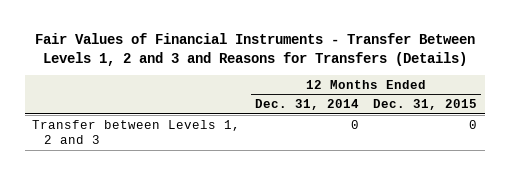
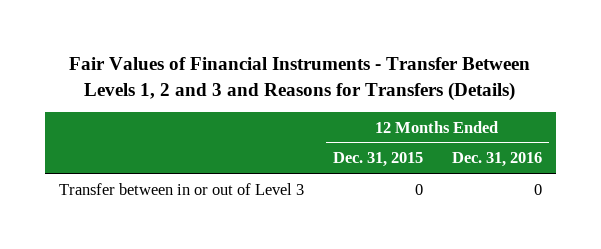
- | 12 Months Ended Dec. 31, 2014 | 12 Months Ended Dec. 31, 2015
+ | 12 Months Ended Dec. 31, 2015 | 12 Months Ended Dec. 31, 2016
- Transfer between Levels 1, 2 and 3 | 0 | 0
+ Transfer between in or out of Level 3 | 0 | 0

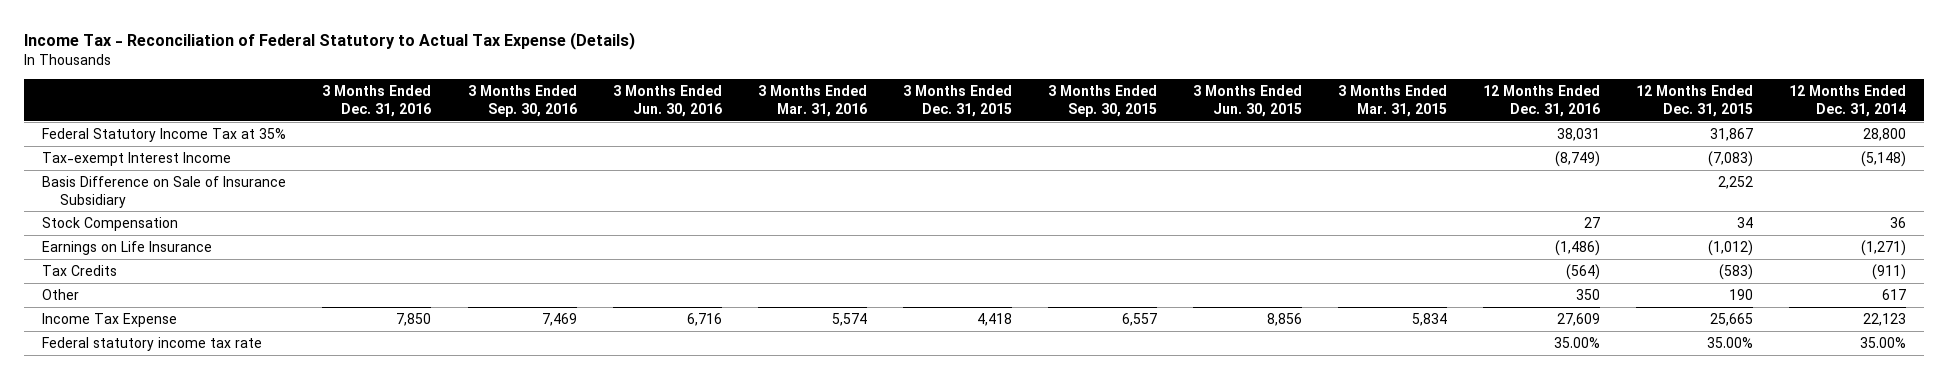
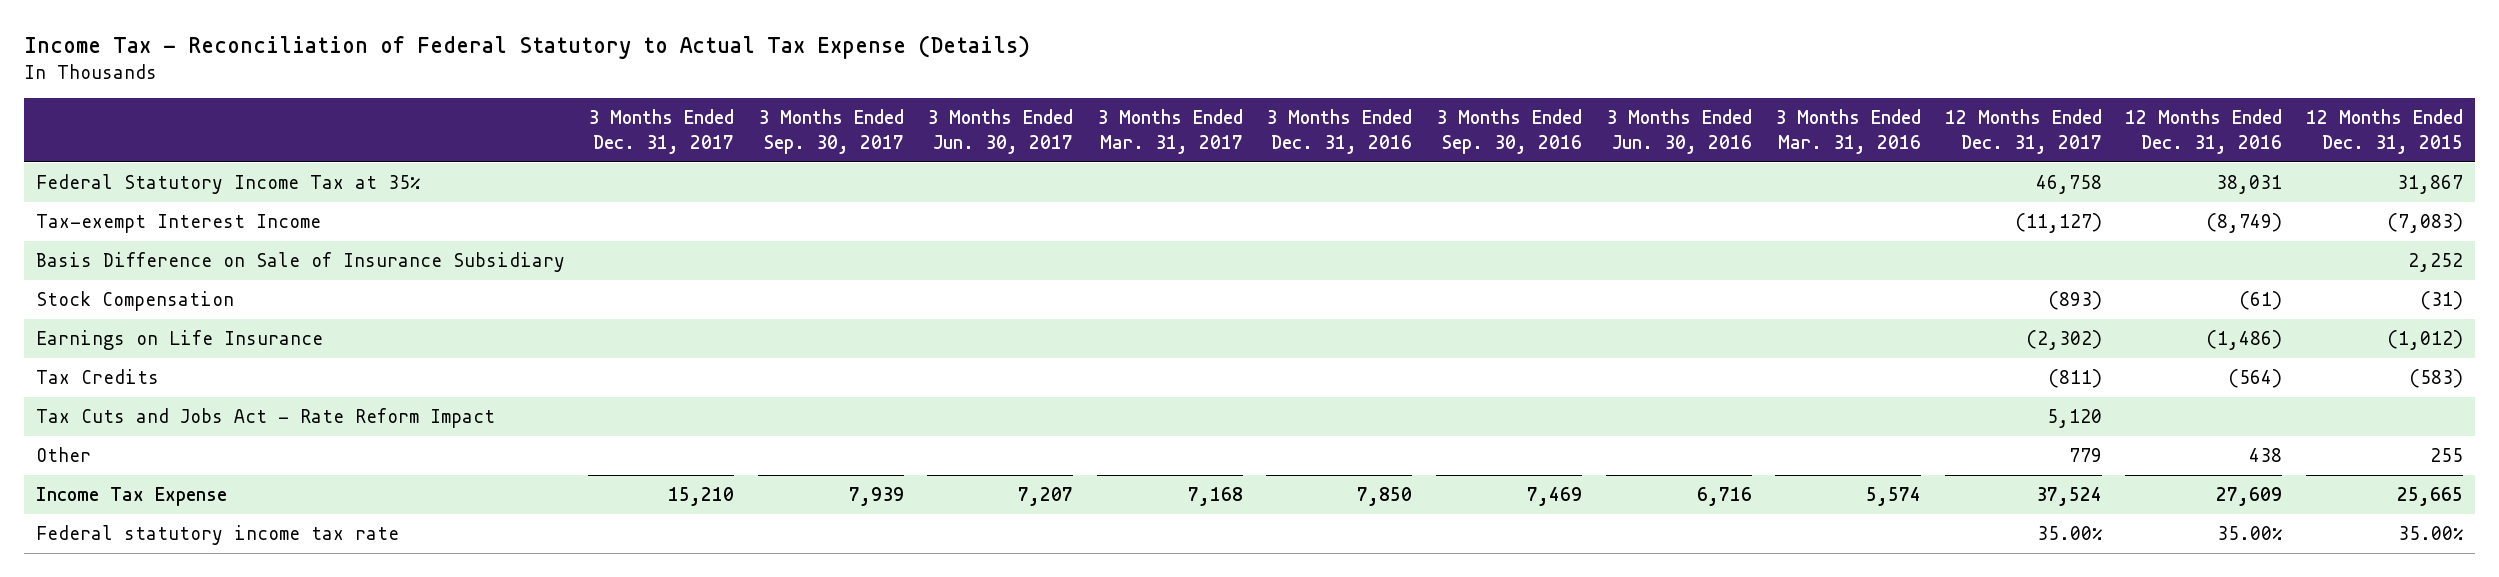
- | 3 Months Ended Dec. 31, 2016 | 3 Months Ended Sep. 30, 2016 | 3 Months Ended Jun. 30, 2016 | 3 Months Ended Mar. 31, 2016 | 3 Months Ended Dec. 31, 2015 | 3 Months Ended Sep. 30, 2015 | 3 Months Ended Jun. 30, 2015 | 3 Months Ended Mar. 31, 2015 | 12 Months Ended Dec. 31, 2016 | 12 Months Ended Dec. 31, 2015 | 12 Months Ended Dec. 31, 2014
+ | 3 Months Ended Dec. 31, 2017 | 3 Months Ended Sep. 30, 2017 | 3 Months Ended Jun. 30, 2017 | 3 Months Ended Mar. 31, 2017 | 3 Months Ended Dec. 31, 2016 | 3 Months Ended Sep. 30, 2016 | 3 Months Ended Jun. 30, 2016 | 3 Months Ended Mar. 31, 2016 | 12 Months Ended Dec. 31, 2017 | 12 Months Ended Dec. 31, 2016 | 12 Months Ended Dec. 31, 2015
- Stock Compensation | | | | | | | | | 27 | 34 | 36
+ Stock Compensation | | | | | | | | | (893) | (61) | (31)
- Other | | | | | | | | | 350 | 190 | 617
+ Tax Cuts and Jobs Act - Rate Reform Impact | | | | | | | | | 5,120 | |
+ Other | | | | | | | | | 779 | 438 | 255

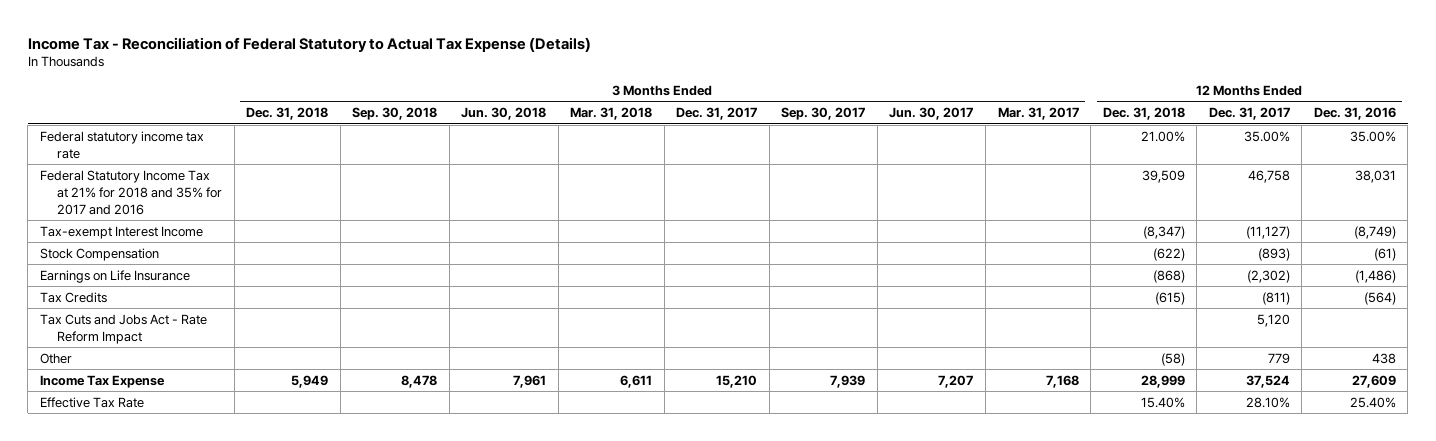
- | 3 Months Ended Dec. 31, 2017 | 3 Months Ended Sep. 30, 2017 | 3 Months Ended Jun. 30, 2017 | 3 Months Ended Mar. 31, 2017 | 3 Months Ended Dec. 31, 2016 | 3 Months Ended Sep. 30, 2016 | 3 Months Ended Jun. 30, 2016 | 3 Months Ended Mar. 31, 2016 | 12 Months Ended Dec. 31, 2017 | 12 Months Ended Dec. 31, 2016 | 12 Months Ended Dec. 31, 2015
+ | 3 Months Ended Dec. 31, 2018 | 3 Months Ended Sep. 30, 2018 | 3 Months Ended Jun. 30, 2018 | 3 Months Ended Mar. 31, 2018 | 3 Months Ended Dec. 31, 2017 | 3 Months Ended Sep. 30, 2017 | 3 Months Ended Jun. 30, 2017 | 3 Months Ended Mar. 31, 2017 | 12 Months Ended Dec. 31, 2018 | 12 Months Ended Dec. 31, 2017 | 12 Months Ended Dec. 31, 2016
- Federal Statutory Income Tax at 35% | | | | | | | | | 46,758 | 38,031 | 31,867
moved up: Federal statutory income tax rate | | | | | | | | | 21.00% | 35.00% | 35.00%
+ Federal Statutory Income Tax at 21% for 2018 and 35% for 2017 and 2016 | | | | | | | | | 39,509 | 46,758 | 38,031
- Basis Difference on Sale of Insurance Subsidiary | | | | | | | | | | | 2,252
+ Effective Tax Rate | | | | | | | | | 15.40% | 28.10% | 25.40%

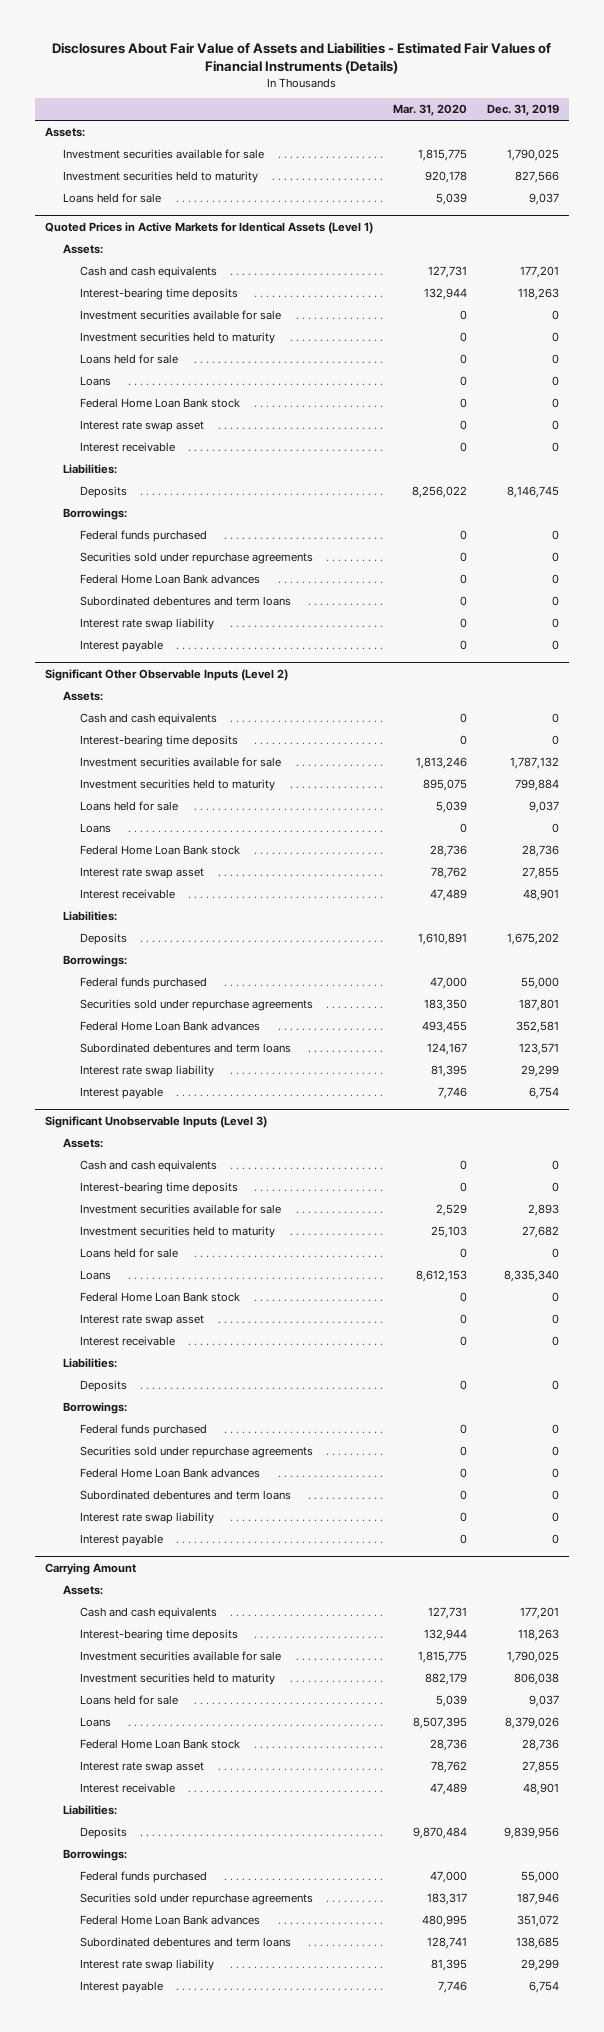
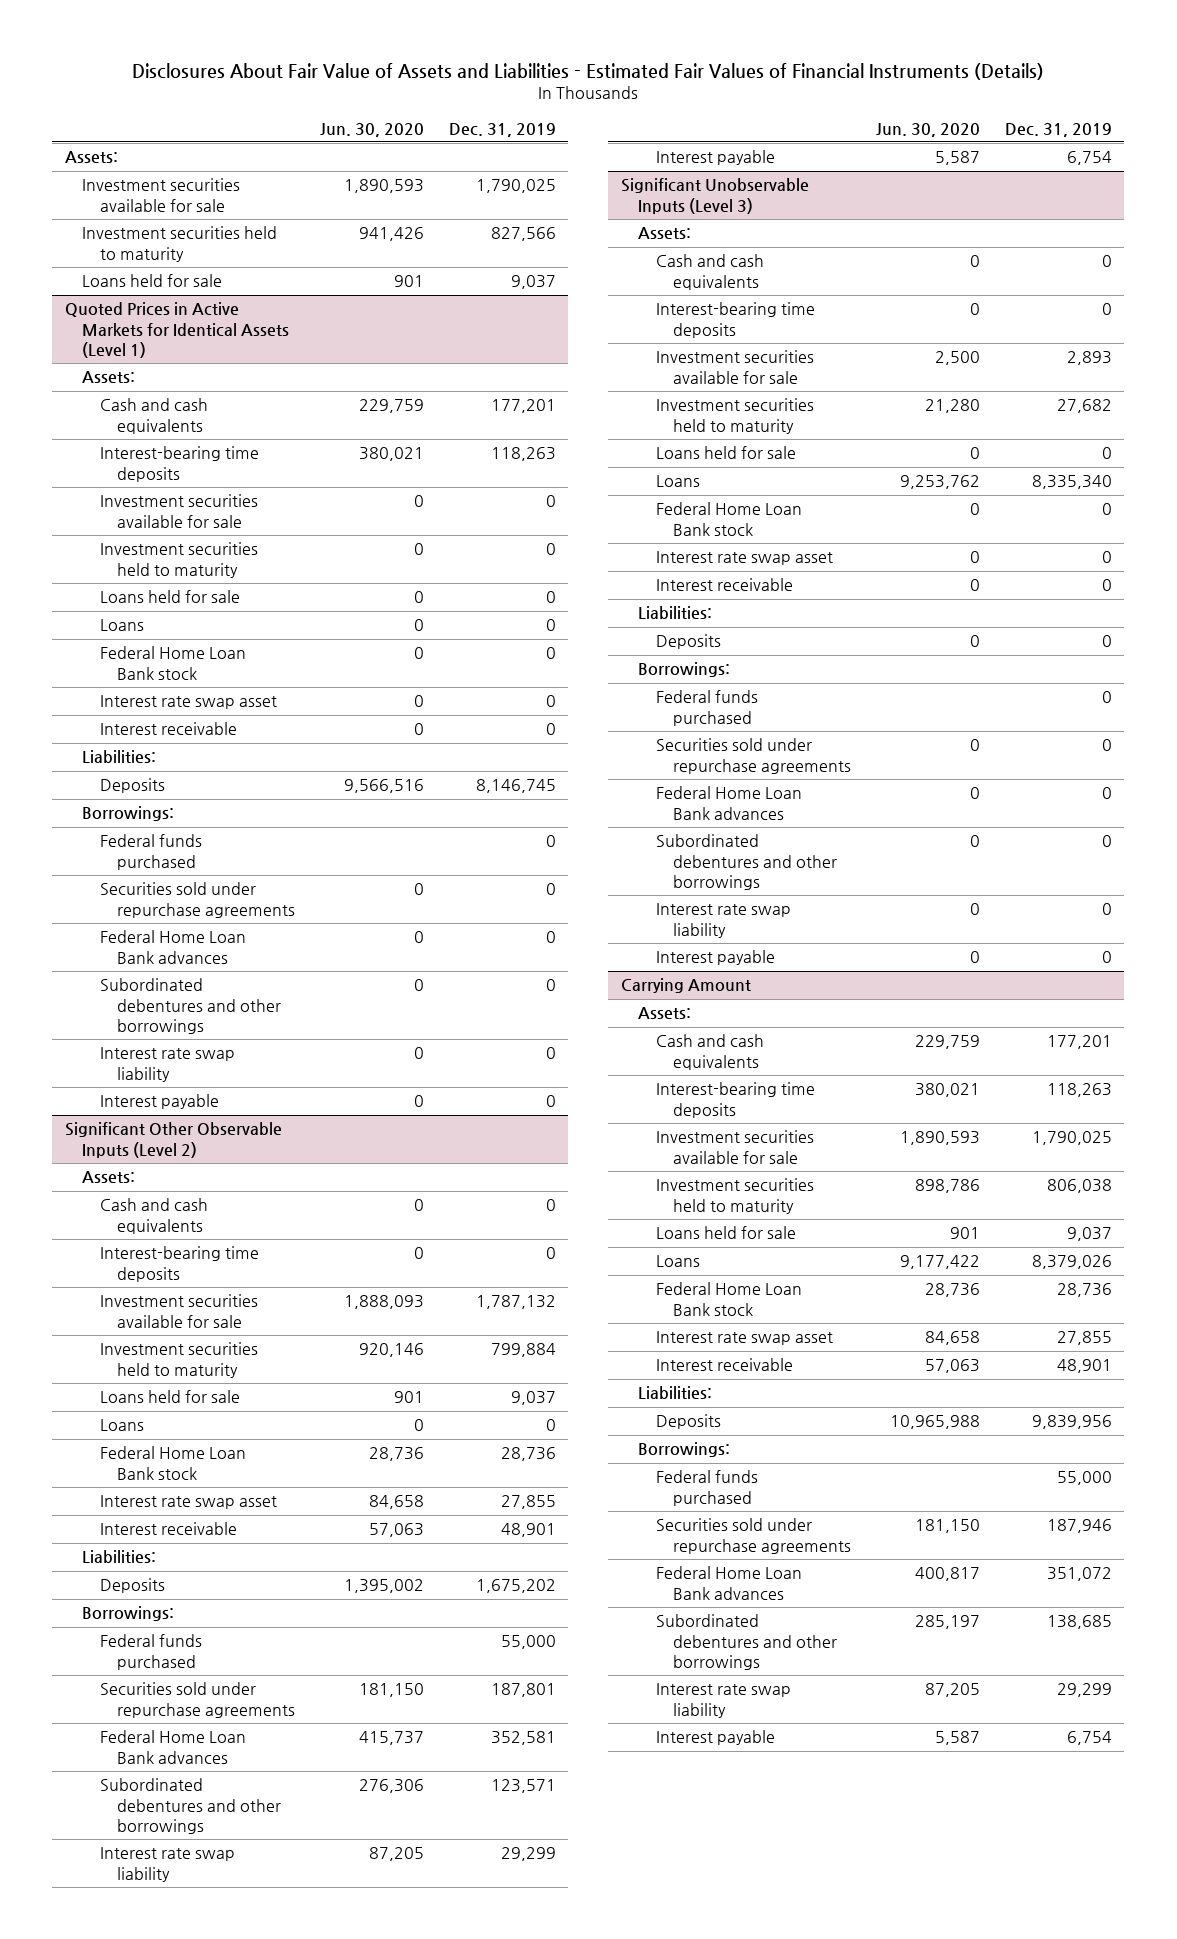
- | Mar. 31, 2020 | Dec. 31, 2019
+ | Jun. 30, 2020 | Dec. 31, 2019
@ Quoted Prices in Active Markets for Identical Assets (Level 1)
- Subordinated debentures and term loans | 0 | 0
+ Subordinated debentures and other borrowings | 0 | 0
@ Significant Other Observable Inputs (Level 2)
- Subordinated debentures and term loans | 124,167 | 123,571
+ Subordinated debentures and other borrowings | 276,306 | 123,571
@ Significant Unobservable Inputs (Level 3)
- Subordinated debentures and term loans | 0 | 0
+ Subordinated debentures and other borrowings | 0 | 0
@ Carrying Amount
- Subordinated debentures and term loans | 128,741 | 138,685
+ Subordinated debentures and other borrowings | 285,197 | 138,685

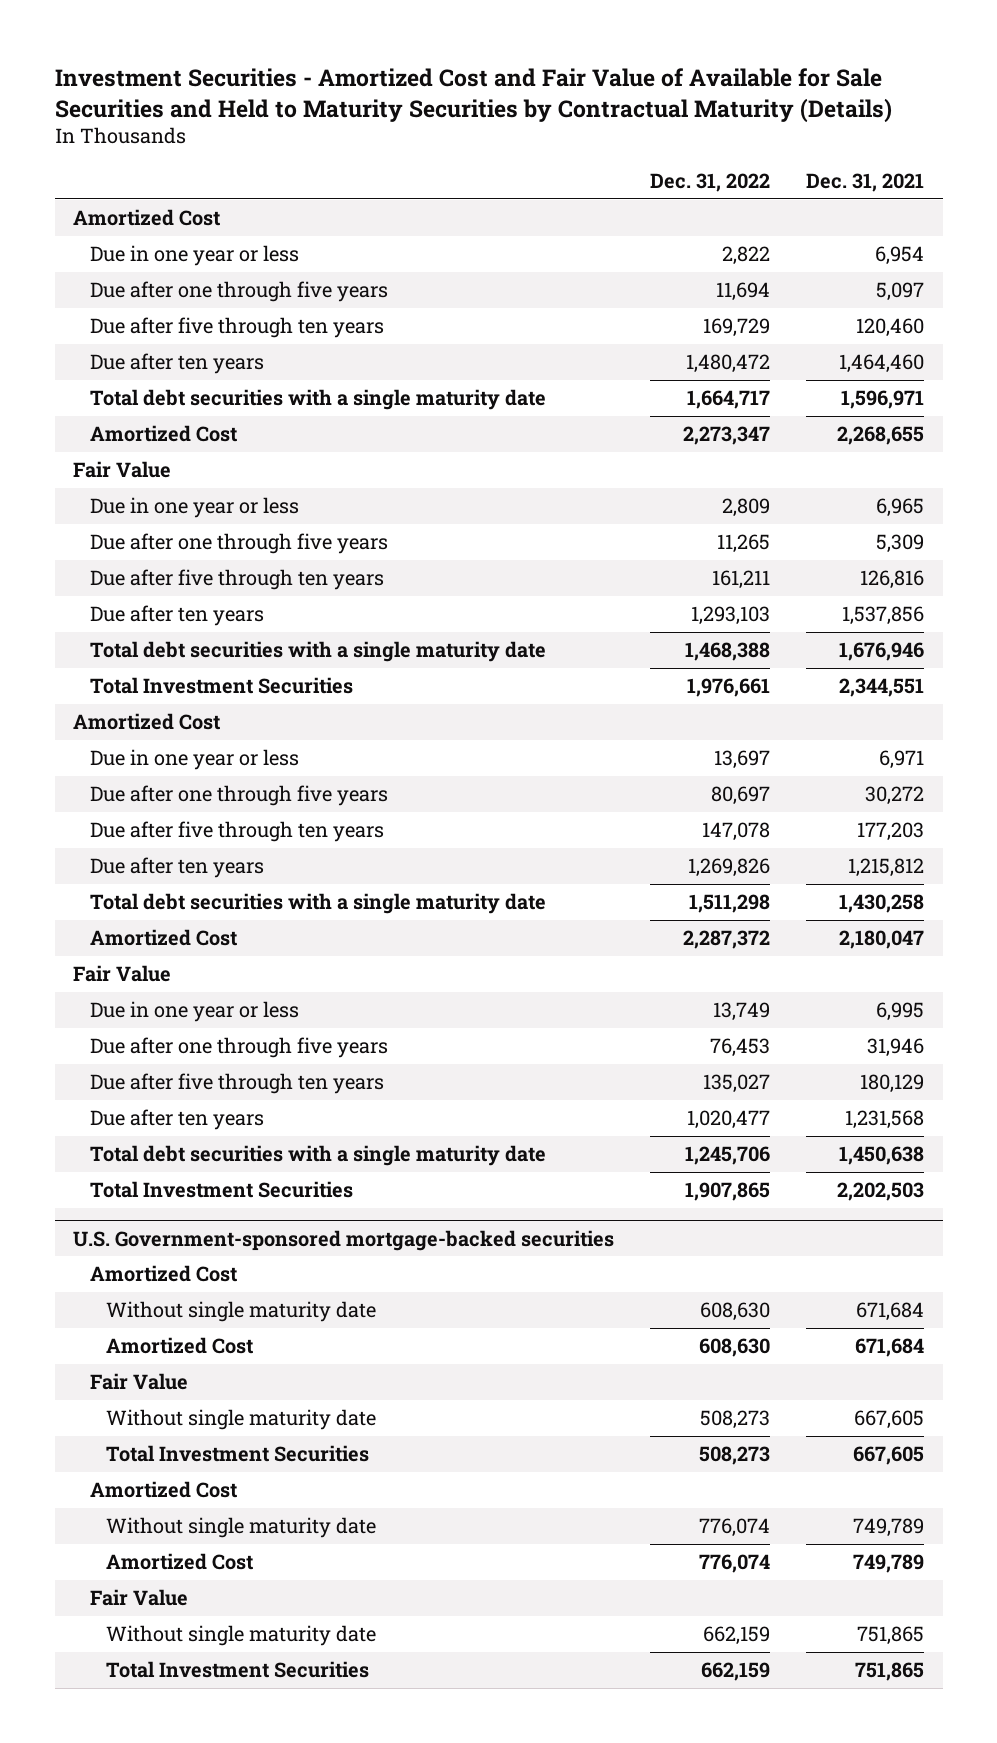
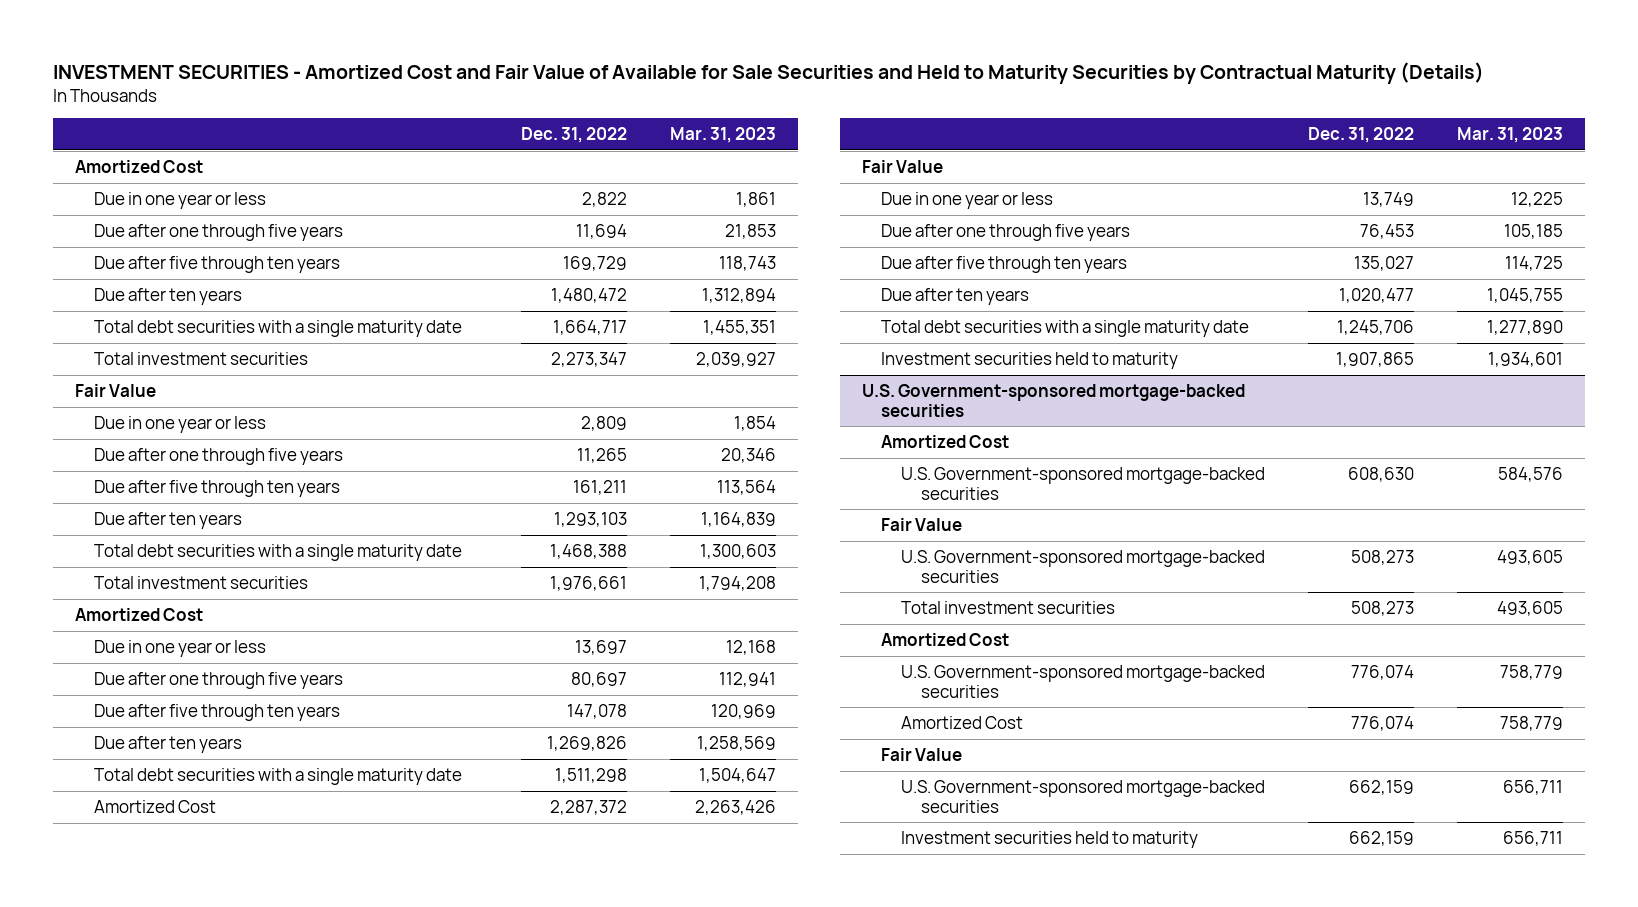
- Investment Securities - Amortized Cost and Fair Value of Available for Sale Securities and Held to Maturity Securities by Contractual Maturity (Details)
+ INVESTMENT SECURITIES - Amortized Cost and Fair Value of Available for Sale Securities and Held to Maturity Securities by Contractual Maturity (Details)
- | Dec. 31, 2022 | Dec. 31, 2021
+ | Dec. 31, 2022 | Mar. 31, 2023
- Amortized Cost | 2,273,347 | 2,268,655
+ Total investment securities | 2,273,347 | 2,039,927
- Total Investment Securities | 1,976,661 | 2,344,551
+ Total investment securities | 1,976,661 | 1,794,208
- Total Investment Securities | 1,907,865 | 2,202,503
+ Investment securities held to maturity | 1,907,865 | 1,934,601
@ U.S. Government-sponsored mortgage-backed securities
- Without single maturity date | 608,630 | 671,684
- Amortized Cost | 608,630 | 671,684
+ U.S. Government-sponsored mortgage-backed securities | 608,630 | 584,576
- Without single maturity date | 508,273 | 667,605
- Total Investment Securities | 508,273 | 667,605
+ U.S. Government-sponsored mortgage-backed securities | 508,273 | 493,605
+ Total investment securities | 508,273 | 493,605
- Without single maturity date | 776,074 | 749,789
+ U.S. Government-sponsored mortgage-backed securities | 776,074 | 758,779
- Without single maturity date | 662,159 | 751,865
- Total Investment Securities | 662,159 | 751,865
+ U.S. Government-sponsored mortgage-backed securities | 662,159 | 656,711
+ Investment securities held to maturity | 662,159 | 656,711

